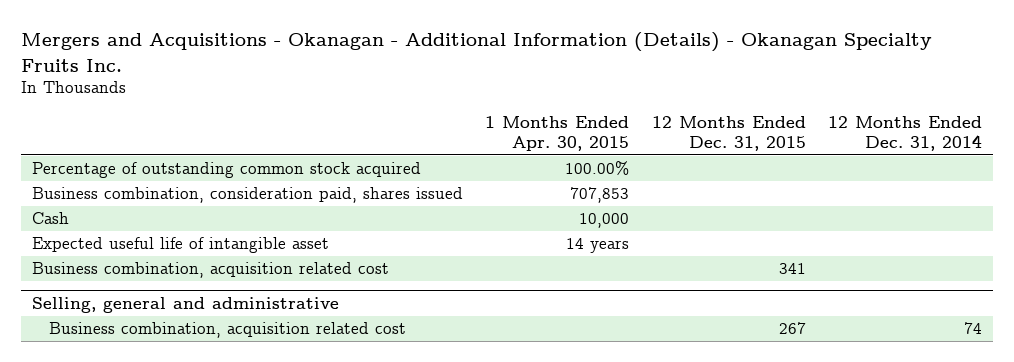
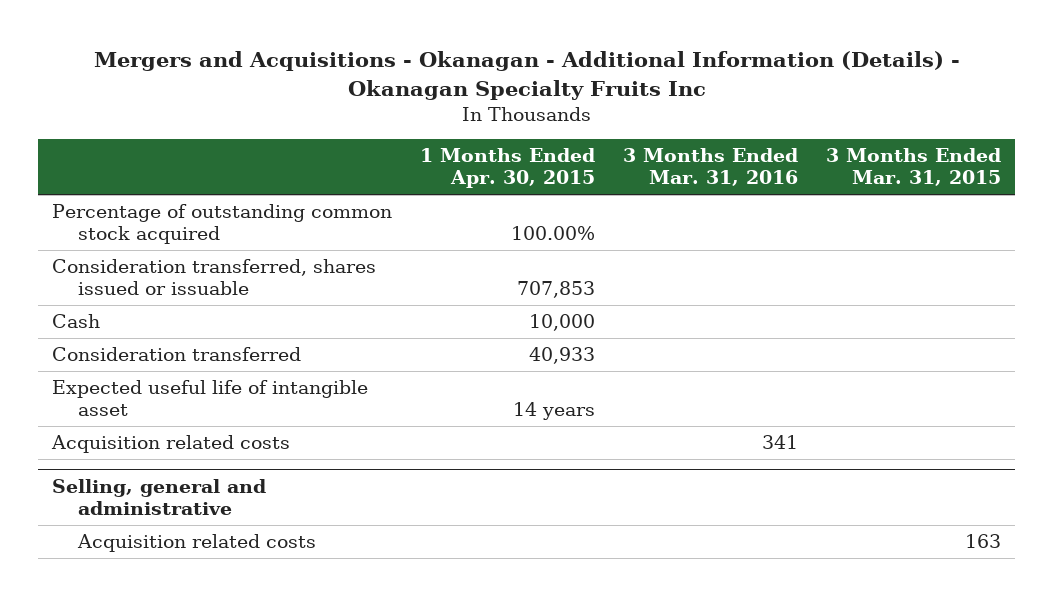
- Mergers and Acquisitions - Okanagan - Additional Information (Details) - Okanagan Specialty Fruits Inc.
+ Mergers and Acquisitions - Okanagan - Additional Information (Details) - Okanagan Specialty Fruits Inc
- | 1 Months Ended Apr. 30, 2015 | 12 Months Ended Dec. 31, 2015 | 12 Months Ended Dec. 31, 2014
+ | 1 Months Ended Apr. 30, 2015 | 3 Months Ended Mar. 31, 2016 | 3 Months Ended Mar. 31, 2015
- Business combination, consideration paid, shares issued | 707,853 | |
+ Consideration transferred, shares issued or issuable | 707,853 | |
+ Consideration transferred | 40,933 | |
- Business combination, acquisition related cost | | 341 |
+ Acquisition related costs | | 341 |
@ Selling, general and administrative
- Business combination, acquisition related cost | | 267 | 74
+ Acquisition related costs | | | 163

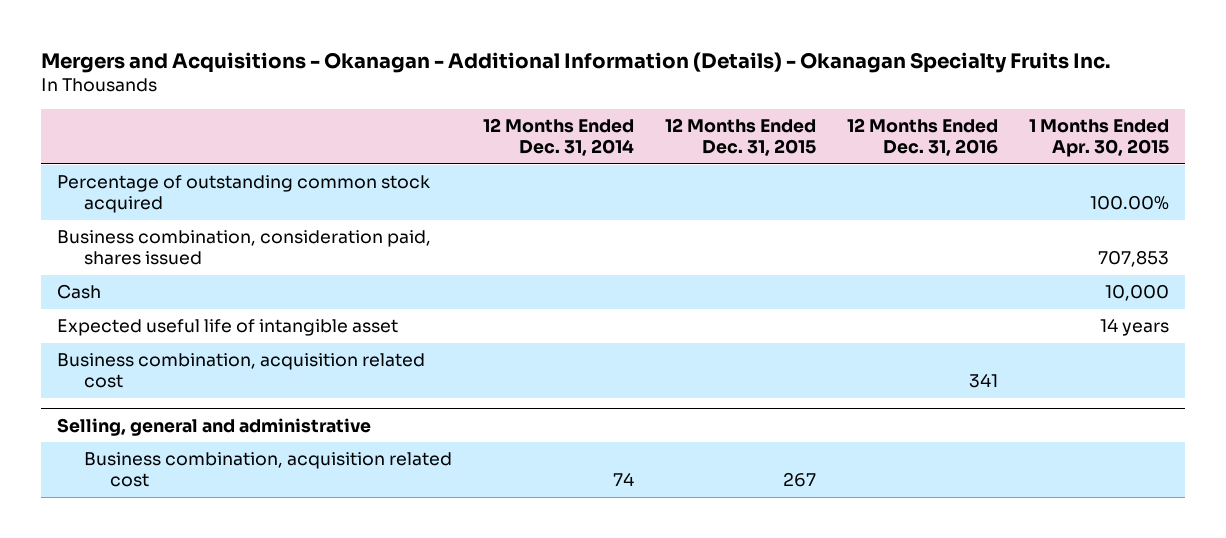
- Mergers and Acquisitions - Okanagan - Additional Information (Details) - Okanagan Specialty Fruits Inc
+ Mergers and Acquisitions - Okanagan - Additional Information (Details) - Okanagan Specialty Fruits Inc.
- | 1 Months Ended Apr. 30, 2015 | 3 Months Ended Mar. 31, 2016 | 3 Months Ended Mar. 31, 2015
+ | 12 Months Ended Dec. 31, 2014 | 12 Months Ended Dec. 31, 2015 | 12 Months Ended Dec. 31, 2016 | 1 Months Ended Apr. 30, 2015
- Consideration transferred, shares issued or issuable | 707,853 | |
+ Business combination, consideration paid, shares issued | | | | 707,853
- Consideration transferred | 40,933 | |
- Acquisition related costs | | 341 |
+ Business combination, acquisition related cost | | | 341 |
@ Selling, general and administrative
- Acquisition related costs | | | 163
+ Business combination, acquisition related cost | 74 | 267 | |

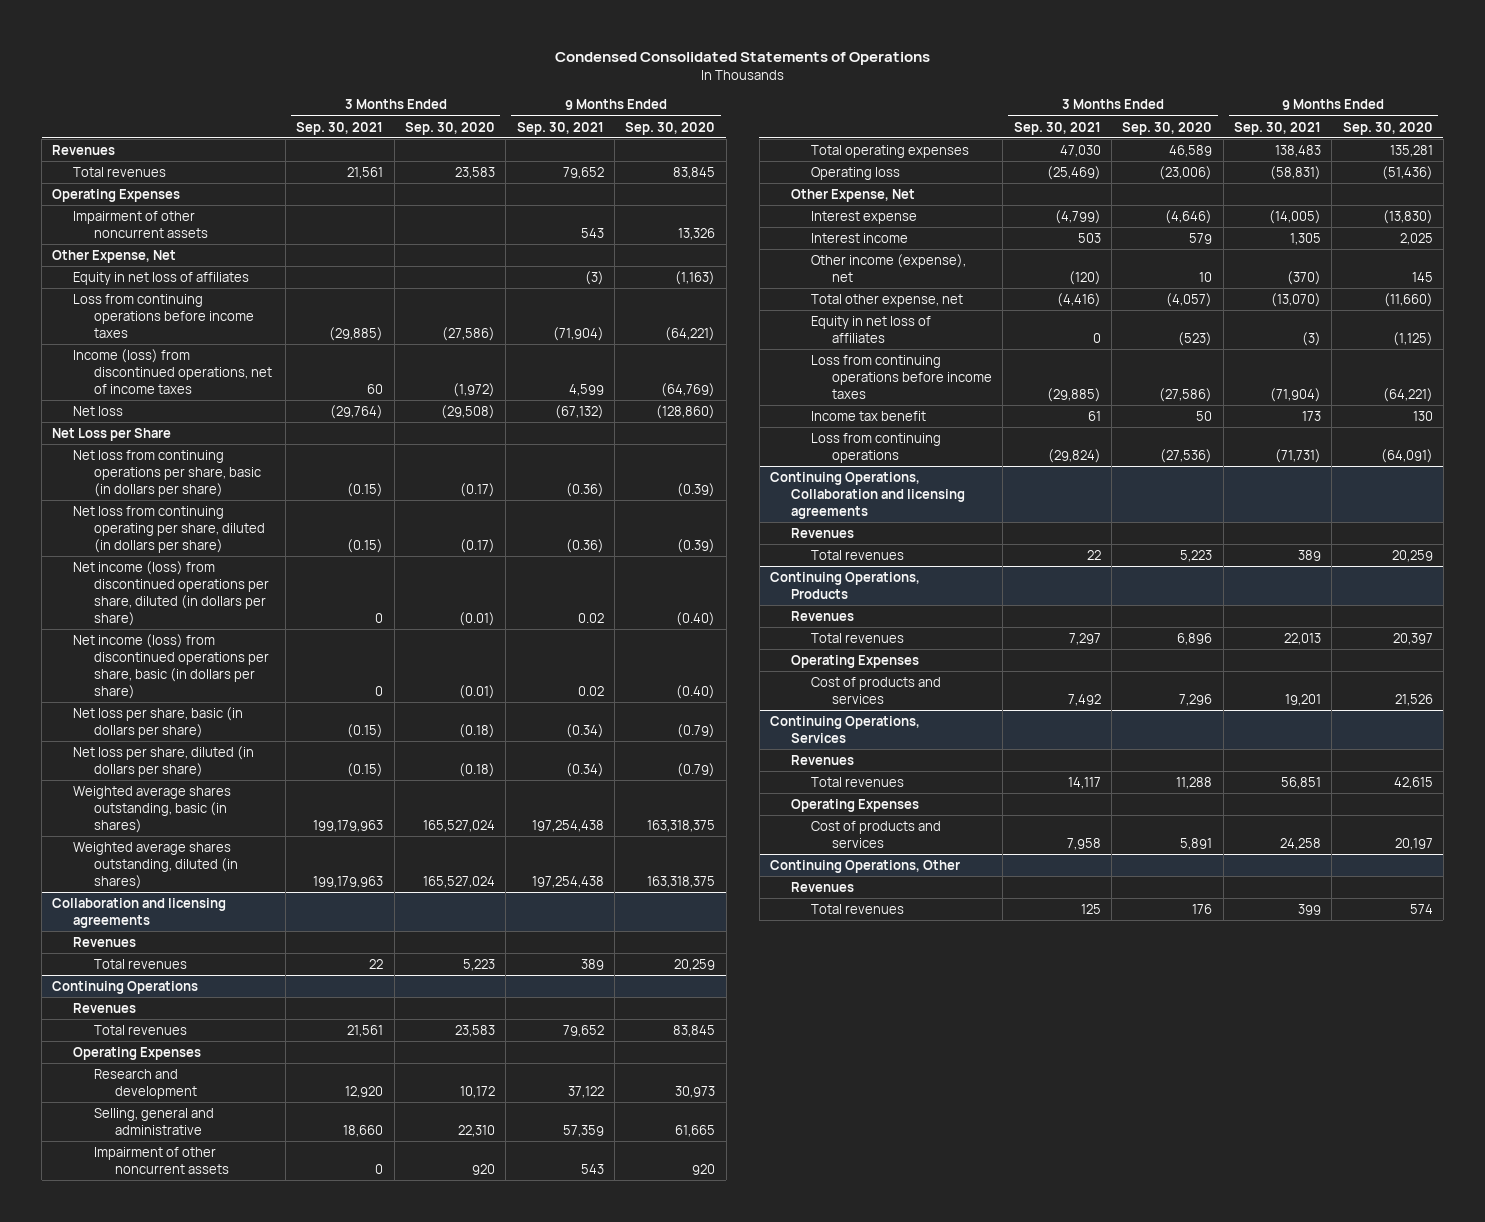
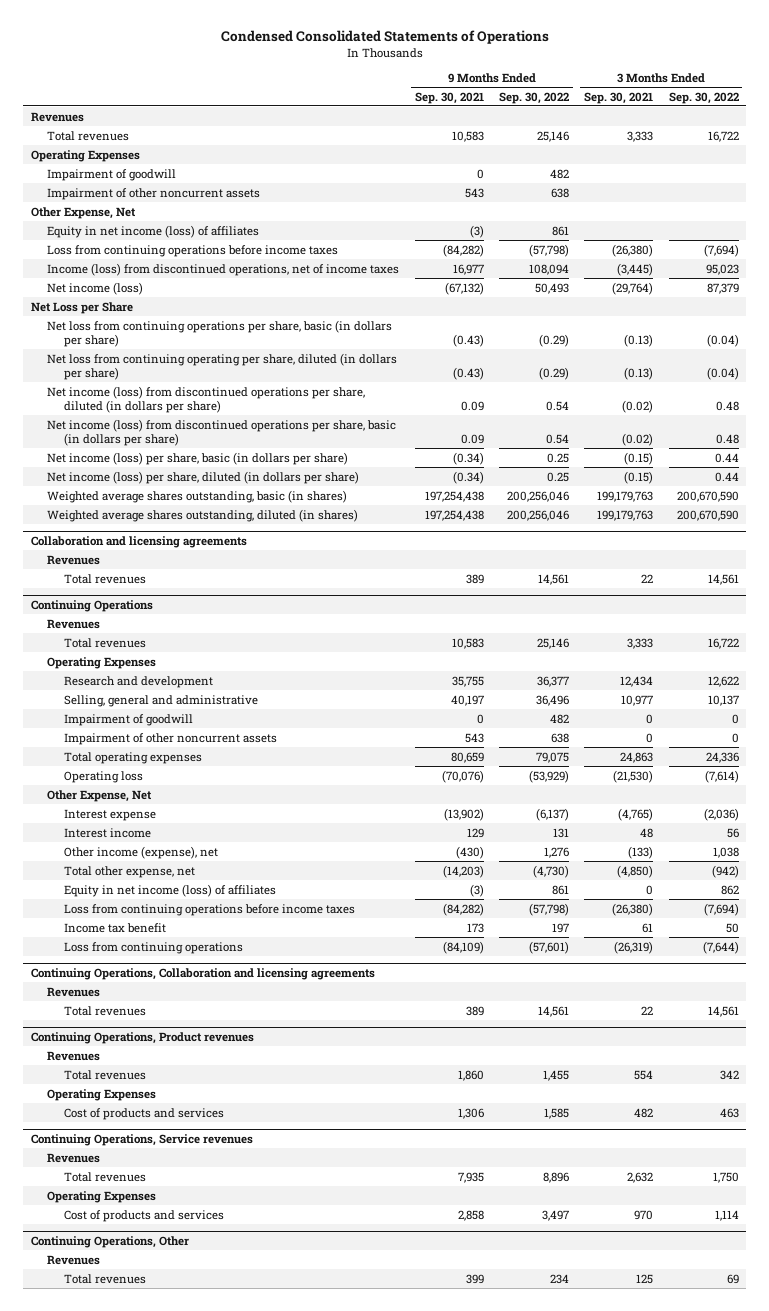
- | 3 Months Ended Sep. 30, 2021 | 3 Months Ended Sep. 30, 2020 | 9 Months Ended Sep. 30, 2021 | 9 Months Ended Sep. 30, 2020
+ | 9 Months Ended Sep. 30, 2021 | 9 Months Ended Sep. 30, 2022 | 3 Months Ended Sep. 30, 2021 | 3 Months Ended Sep. 30, 2022
- Total revenues | 21,561 | 23,583 | 79,652 | 83,845
+ Total revenues | 10,583 | 25,146 | 3,333 | 16,722
+ Impairment of goodwill | 0 | 482 | |
- Equity in net loss of affiliates | | | (3) | (1,163)
- Loss from continuing operations before income taxes | (29,885) | (27,586) | (71,904) | (64,221)
- Income (loss) from discontinued operations, net of income taxes | 60 | (1,972) | 4,599 | (64,769)
- Net loss | (29,764) | (29,508) | (67,132) | (128,860)
+ Equity in net income (loss) of affiliates | (3) | 861 | |
+ Loss from continuing operations before income taxes | (84,282) | (57,798) | (26,380) | (7,694)
+ Income (loss) from discontinued operations, net of income taxes | 16,977 | 108,094 | (3,445) | 95,023
+ Net income (loss) | (67,132) | 50,493 | (29,764) | 87,379
- Net loss from continuing operations per share, basic (in dollars per share) | (0.15) | (0.17) | (0.36) | (0.39)
- Net loss from continuing operating per share, diluted (in dollars per share) | (0.15) | (0.17) | (0.36) | (0.39)
- Net income (loss) from discontinued operations per share, diluted (in dollars per share) | 0 | (0.01) | 0.02 | (0.40)
- Net income (loss) from discontinued operations per share, basic (in dollars per share) | 0 | (0.01) | 0.02 | (0.40)
- Net loss per share, basic (in dollars per share) | (0.15) | (0.18) | (0.34) | (0.79)
- Net loss per share, diluted (in dollars per share) | (0.15) | (0.18) | (0.34) | (0.79)
- Weighted average shares outstanding, basic (in shares) | 199,179,963 | 165,527,024 | 197,254,438 | 163,318,375
- Weighted average shares outstanding, diluted (in shares) | 199,179,963 | 165,527,024 | 197,254,438 | 163,318,375
+ Net loss from continuing operations per share, basic (in dollars per share) | (0.43) | (0.29) | (0.13) | (0.04)
+ Net loss from continuing operating per share, diluted (in dollars per share) | (0.43) | (0.29) | (0.13) | (0.04)
+ Net income (loss) from discontinued operations per share, diluted (in dollars per share) | 0.09 | 0.54 | (0.02) | 0.48
+ Net income (loss) from discontinued operations per share, basic (in dollars per share) | 0.09 | 0.54 | (0.02) | 0.48
+ Net income (loss) per share, basic (in dollars per share) | (0.34) | 0.25 | (0.15) | 0.44
+ Net income (loss) per share, diluted (in dollars per share) | (0.34) | 0.25 | (0.15) | 0.44
+ Weighted average shares outstanding, basic (in shares) | 197,254,438 | 200,256,046 | 199,179,763 | 200,670,590
+ Weighted average shares outstanding, diluted (in shares) | 197,254,438 | 200,256,046 | 199,179,763 | 200,670,590
@ Continuing Operations
- Total revenues | 21,561 | 23,583 | 79,652 | 83,845
+ Total revenues | 10,583 | 25,146 | 3,333 | 16,722
- Research and development | 12,920 | 10,172 | 37,122 | 30,973
- Selling, general and administrative | 18,660 | 22,310 | 57,359 | 61,665
+ Research and development | 35,755 | 36,377 | 12,434 | 12,622
+ Selling, general and administrative | 40,197 | 36,496 | 10,977 | 10,137
+ Impairment of goodwill | 0 | 482 | 0 | 0
- Total operating expenses | 47,030 | 46,589 | 138,483 | 135,281
- Operating loss | (25,469) | (23,006) | (58,831) | (51,436)
+ Total operating expenses | 80,659 | 79,075 | 24,863 | 24,336
+ Operating loss | (70,076) | (53,929) | (21,530) | (7,614)
- Interest expense | (4,799) | (4,646) | (14,005) | (13,830)
- Interest income | 503 | 579 | 1,305 | 2,025
- Other income (expense), net | (120) | 10 | (370) | 145
- Total other expense, net | (4,416) | (4,057) | (13,070) | (11,660)
- Equity in net loss of affiliates | 0 | (523) | (3) | (1,125)
- Loss from continuing operations before income taxes | (29,885) | (27,586) | (71,904) | (64,221)
+ Interest expense | (13,902) | (6,137) | (4,765) | (2,036)
+ Interest income | 129 | 131 | 48 | 56
+ Other income (expense), net | (430) | 1,276 | (133) | 1,038
+ Total other expense, net | (14,203) | (4,730) | (4,850) | (942)
+ Equity in net income (loss) of affiliates | (3) | 861 | 0 | 862
+ Loss from continuing operations before income taxes | (84,282) | (57,798) | (26,380) | (7,694)
- Loss from continuing operations | (29,824) | (27,536) | (71,731) | (64,091)
+ Loss from continuing operations | (84,109) | (57,601) | (26,319) | (7,644)
- Continuing Operations, Products
+ Continuing Operations, Product revenues
- Total revenues | 7,297 | 6,896 | 22,013 | 20,397
+ Total revenues | 1,860 | 1,455 | 554 | 342
- Cost of products and services | 7,492 | 7,296 | 19,201 | 21,526
- Continuing Operations, Services
+ Cost of products and services | 1,306 | 1,585 | 482 | 463
+ Continuing Operations, Service revenues
- Total revenues | 14,117 | 11,288 | 56,851 | 42,615
+ Total revenues | 7,935 | 8,896 | 2,632 | 1,750
- Cost of products and services | 7,958 | 5,891 | 24,258 | 20,197
+ Cost of products and services | 2,858 | 3,497 | 970 | 1,114

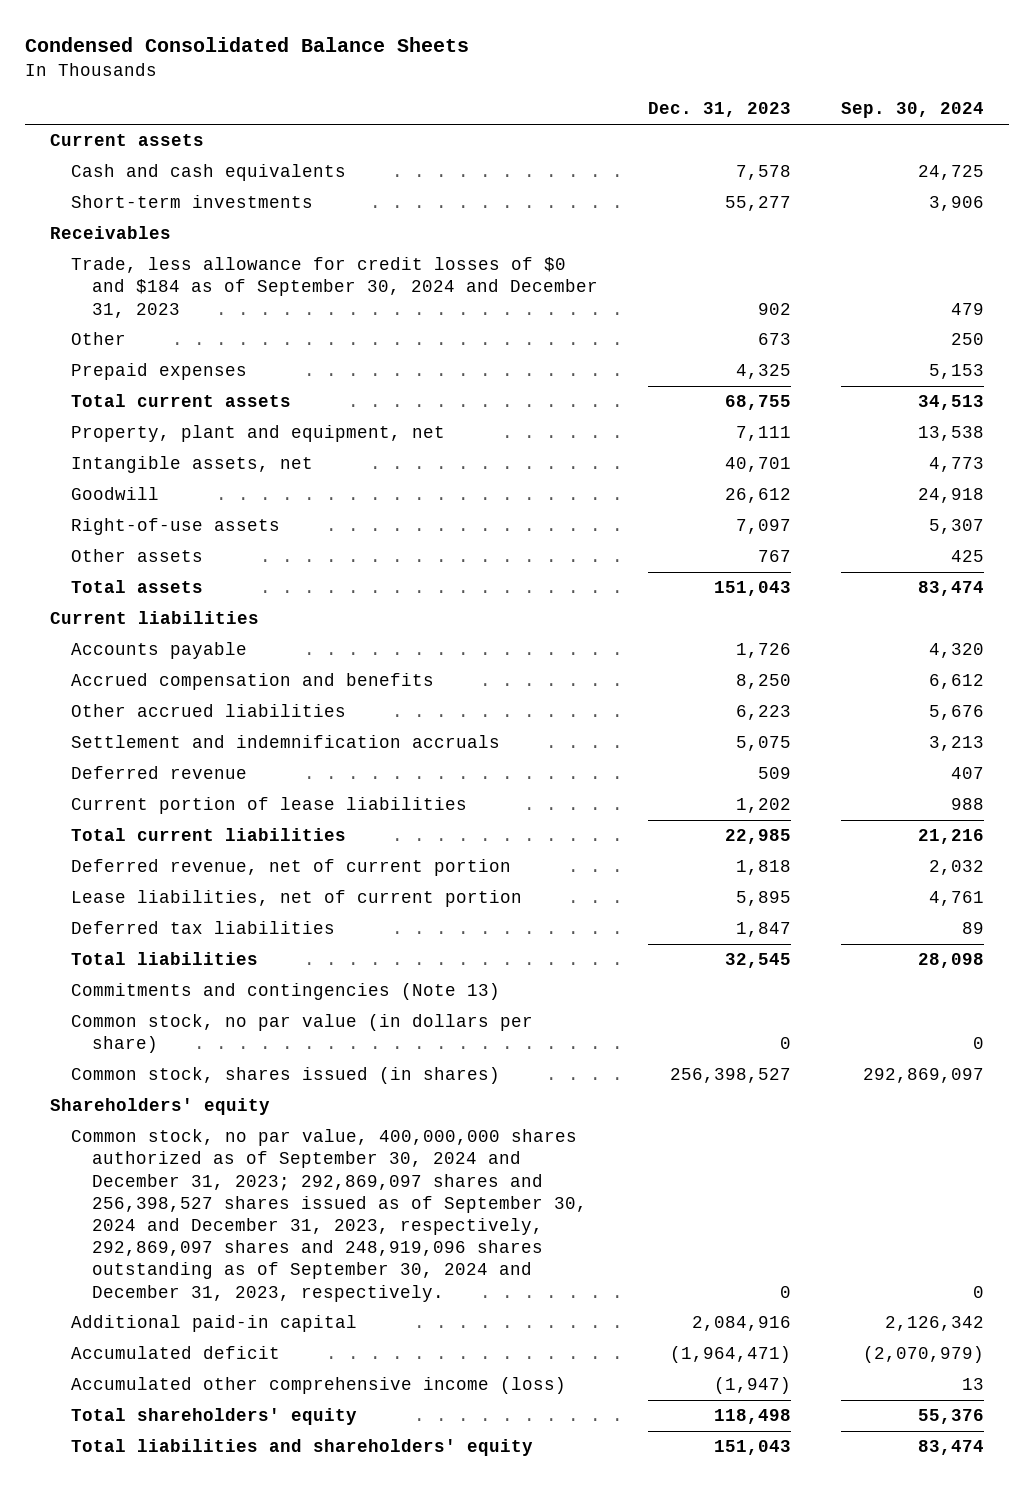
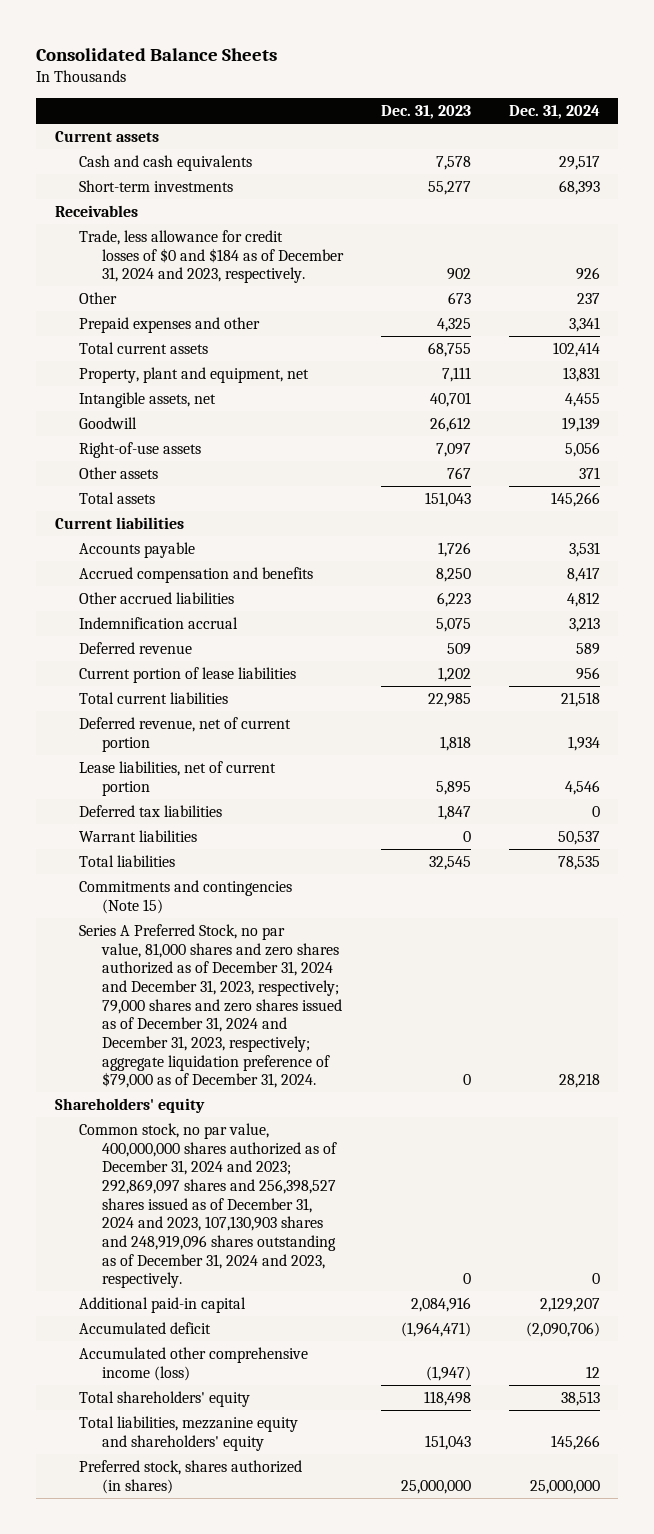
- Condensed Consolidated Balance Sheets
+ Consolidated Balance Sheets
- | Dec. 31, 2023 | Sep. 30, 2024
+ | Dec. 31, 2023 | Dec. 31, 2024
- Trade, less allowance for credit losses of $0 and $184 as of September 30, 2024 and December 31, 2023 | 902 | 479
+ Trade, less allowance for credit losses of $0 and $184 as of December 31, 2024 and 2023, respectively. | 902 | 926
- Prepaid expenses | 4,325 | 5,153
+ Prepaid expenses and other | 4,325 | 3,341
- Settlement and indemnification accruals | 5,075 | 3,213
+ Indemnification accrual | 5,075 | 3,213
+ Warrant liabilities | 0 | 50,537
- Commitments and contingencies (Note 13)
- Common stock, no par value (in dollars per share) | 0 | 0
- Common stock, shares issued (in shares) | 256,398,527 | 292,869,097
+ Commitments and contingencies (Note 15)
+ Series A Preferred Stock, no par value, 81,000 shares and zero shares authorized as of December 31, 2024 and December 31, 2023, respectively; 79,000 shares and zero shares issued as of December 31, 2024 and December 31, 2023, respectively; aggregate liquidation preference of $79,000 as of December 31, 2024. | 0 | 28,218
- Common stock, no par value, 400,000,000 shares authorized as of September 30, 2024 and December 31, 2023; 292,869,097 shares and 256,398,527 shares issued as of September 30, 2024 and December 31, 2023, respectively, 292,869,097 shares and 248,919,096 shares outstanding as of September 30, 2024 and December 31, 2023, respectively. | 0 | 0
+ Common stock, no par value, 400,000,000 shares authorized as of December 31, 2024 and 2023; 292,869,097 shares and 256,398,527 shares issued as of December 31, 2024 and 2023, 107,130,903 shares and 248,919,096 shares outstanding as of December 31, 2024 and 2023, respectively. | 0 | 0
- Total liabilities and shareholders' equity | 151,043 | 83,474
+ Total liabilities, mezzanine equity and shareholders' equity | 151,043 | 145,266
+ Preferred stock, shares authorized (in shares) | 25,000,000 | 25,000,000

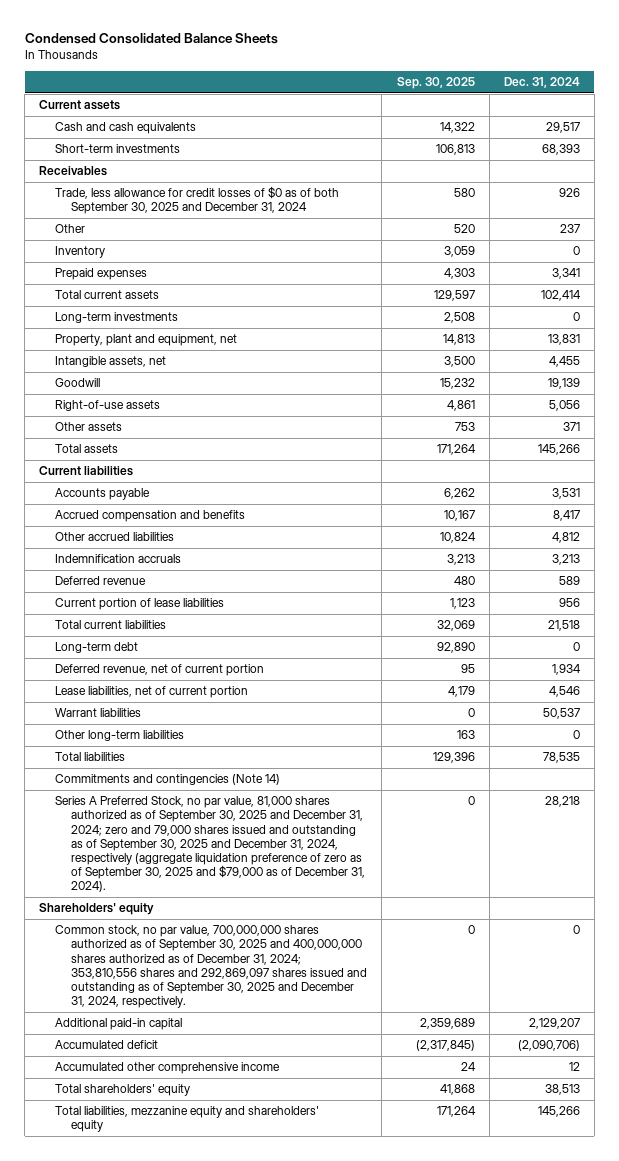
- Consolidated Balance Sheets
+ Condensed Consolidated Balance Sheets
- | Dec. 31, 2023 | Dec. 31, 2024
+ | Sep. 30, 2025 | Dec. 31, 2024
- Trade, less allowance for credit losses of $0 and $184 as of December 31, 2024 and 2023, respectively. | 902 | 926
+ Trade, less allowance for credit losses of $0 as of both September 30, 2025 and December 31, 2024 | 580 | 926
- Prepaid expenses and other | 4,325 | 3,341
+ Inventory | 3,059 | 0
+ Prepaid expenses | 4,303 | 3,341
+ Long-term investments | 2,508 | 0
- Indemnification accrual | 5,075 | 3,213
+ Indemnification accruals | 3,213 | 3,213
+ Long-term debt | 92,890 | 0
- Deferred tax liabilities | 1,847 | 0
+ Other long-term liabilities | 163 | 0
- Commitments and contingencies (Note 15)
- Series A Preferred Stock, no par value, 81,000 shares and zero shares authorized as of December 31, 2024 and December 31, 2023, respectively; 79,000 shares and zero shares issued as of December 31, 2024 and December 31, 2023, respectively; aggregate liquidation preference of $79,000 as of December 31, 2024. | 0 | 28,218
+ Commitments and contingencies (Note 14)
+ Series A Preferred Stock, no par value, 81,000 shares authorized as of September 30, 2025 and December 31, 2024; zero and 79,000 shares issued and outstanding as of September 30, 2025 and December 31, 2024, respectively (aggregate liquidation preference of zero as of September 30, 2025 and $79,000 as of December 31, 2024). | 0 | 28,218
- Common stock, no par value, 400,000,000 shares authorized as of December 31, 2024 and 2023; 292,869,097 shares and 256,398,527 shares issued as of December 31, 2024 and 2023, 107,130,903 shares and 248,919,096 shares outstanding as of December 31, 2024 and 2023, respectively. | 0 | 0
+ Common stock, no par value, 700,000,000 shares authorized as of September 30, 2025 and 400,000,000 shares authorized as of December 31, 2024; 353,810,556 shares and 292,869,097 shares issued and outstanding as of September 30, 2025 and December 31, 2024, respectively. | 0 | 0
- Accumulated other comprehensive income (loss) | (1,947) | 12
+ Accumulated other comprehensive income | 24 | 12
- Preferred stock, shares authorized (in shares) | 25,000,000 | 25,000,000

